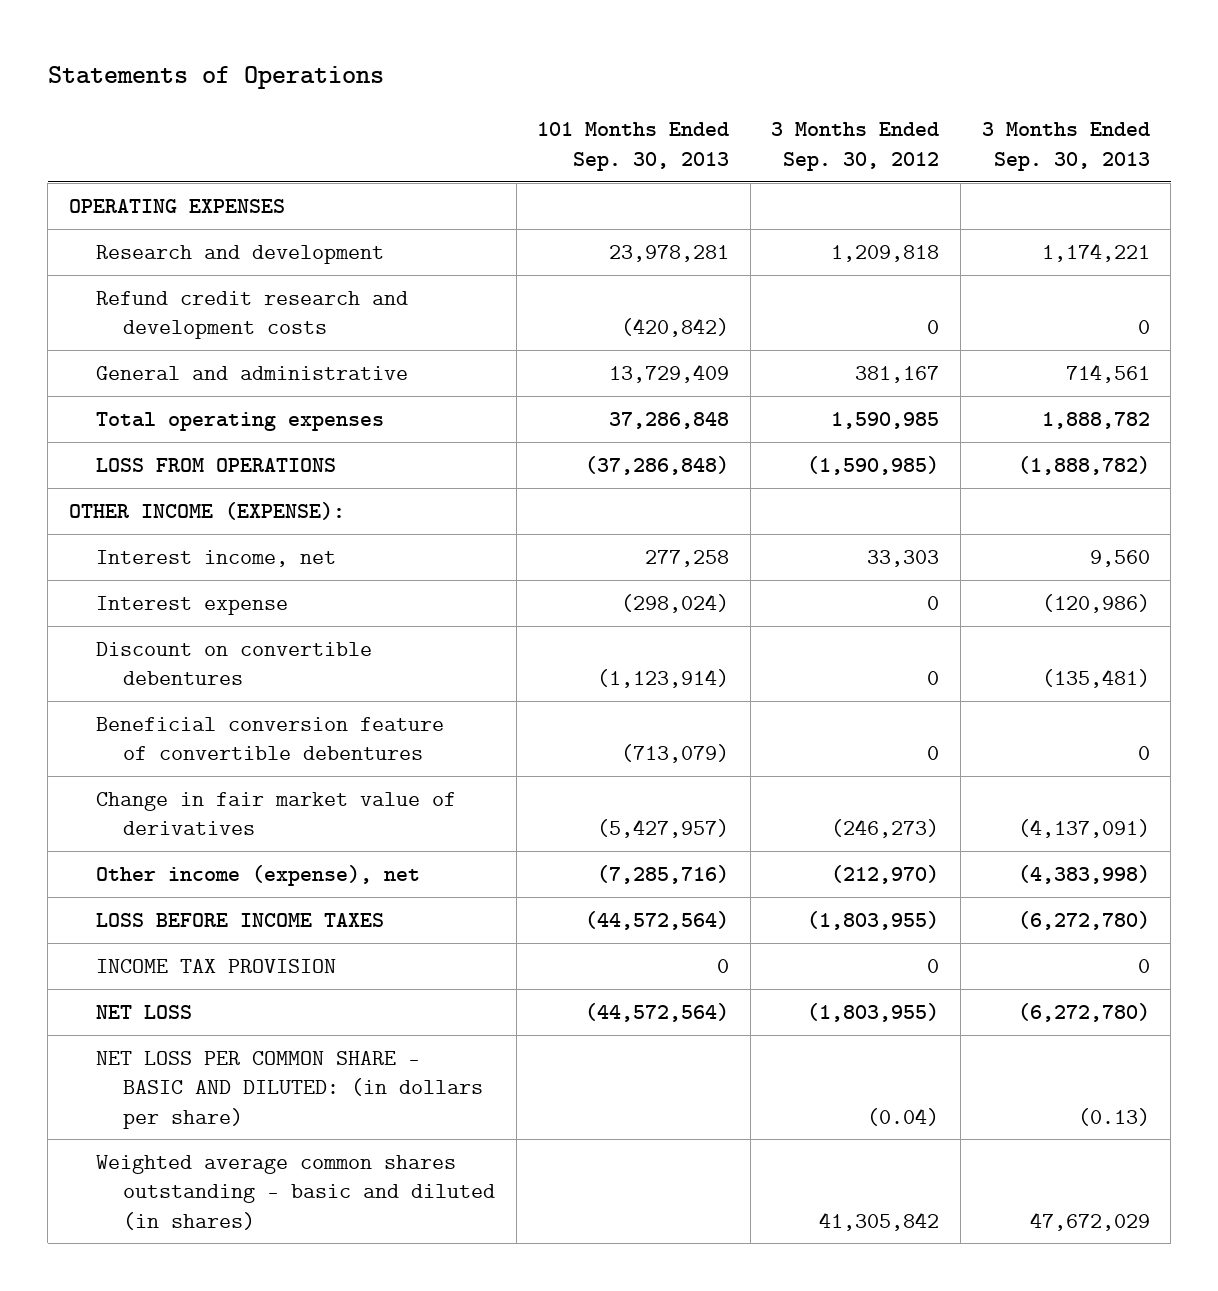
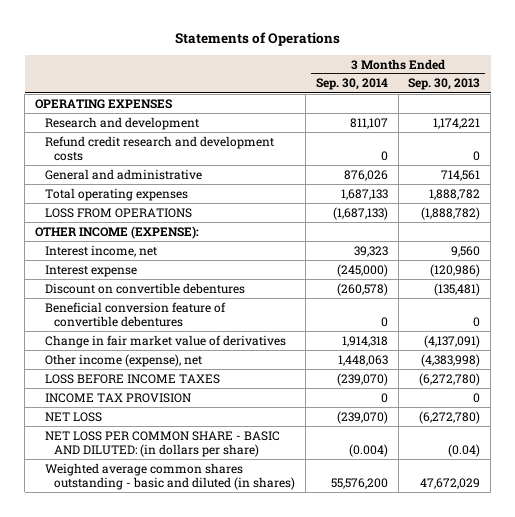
- | 101 Months Ended Sep. 30, 2013 | 3 Months Ended Sep. 30, 2012 | 3 Months Ended Sep. 30, 2013
+ | 3 Months Ended Sep. 30, 2014 | 3 Months Ended Sep. 30, 2013
- NET LOSS PER COMMON SHARE - BASIC AND DILUTED: (in dollars per share) | | (0.04) | (0.13)
+ NET LOSS PER COMMON SHARE - BASIC AND DILUTED: (in dollars per share) | (0.004) | (0.04)

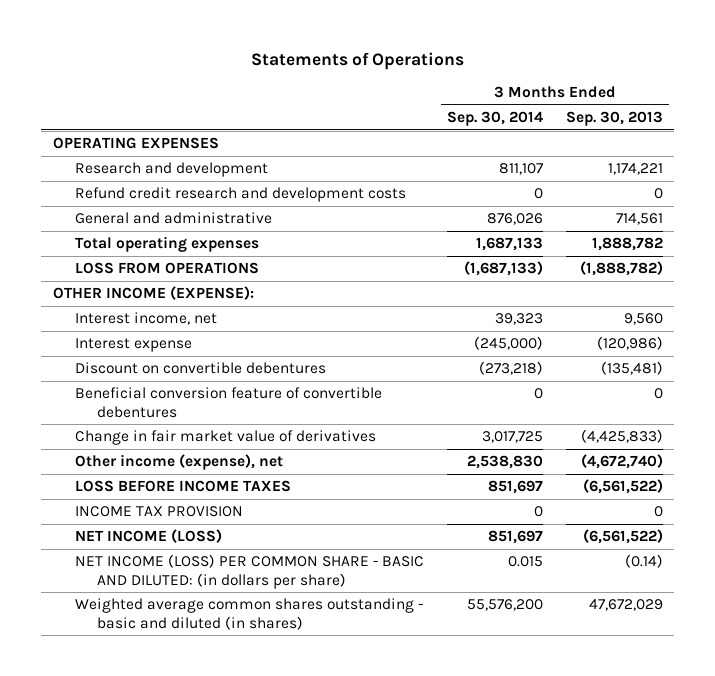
- Discount on convertible debentures | (260,578) | (135,481)
+ Discount on convertible debentures | (273,218) | (135,481)
- Change in fair market value of derivatives | 1,914,318 | (4,137,091)
- Other income (expense), net | 1,448,063 | (4,383,998)
- LOSS BEFORE INCOME TAXES | (239,070) | (6,272,780)
+ Change in fair market value of derivatives | 3,017,725 | (4,425,833)
+ Other income (expense), net | 2,538,830 | (4,672,740)
+ LOSS BEFORE INCOME TAXES | 851,697 | (6,561,522)
- NET LOSS | (239,070) | (6,272,780)
- NET LOSS PER COMMON SHARE - BASIC AND DILUTED: (in dollars per share) | (0.004) | (0.04)
+ NET INCOME (LOSS) | 851,697 | (6,561,522)
+ NET INCOME (LOSS) PER COMMON SHARE - BASIC AND DILUTED: (in dollars per share) | 0.015 | (0.14)

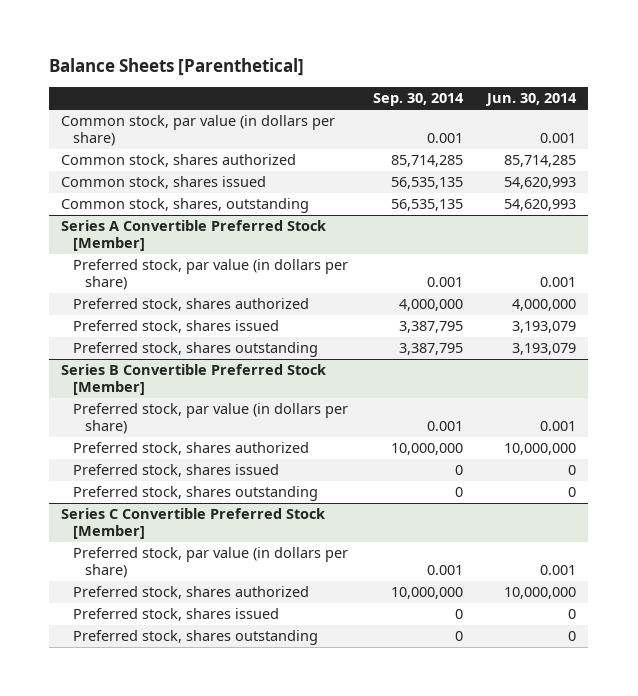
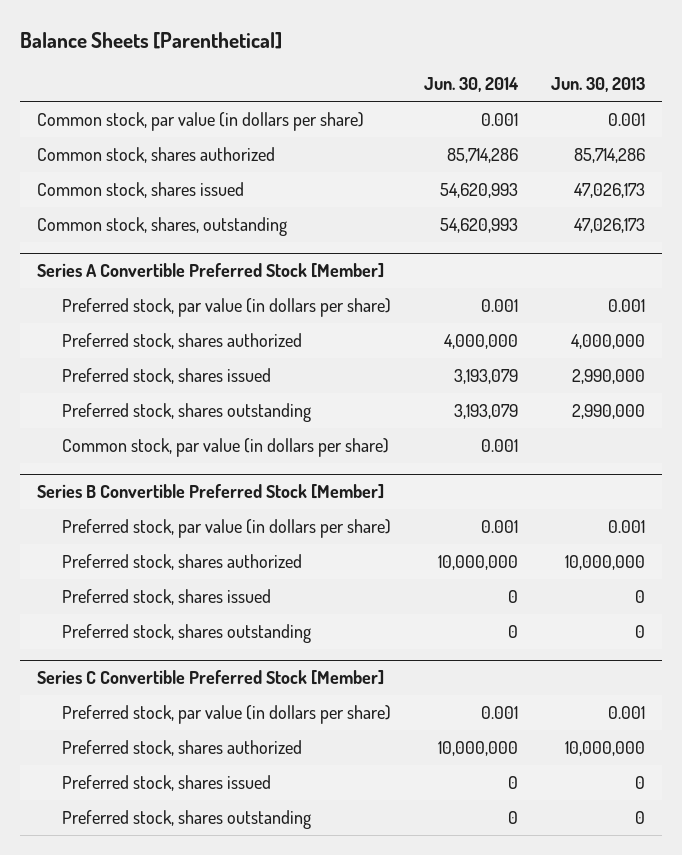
- | Sep. 30, 2014 | Jun. 30, 2014
+ | Jun. 30, 2014 | Jun. 30, 2013
- Common stock, shares authorized | 85,714,285 | 85,714,285
+ Common stock, shares authorized | 85,714,286 | 85,714,286
@ Series A Convertible Preferred Stock [Member]
+ Common stock, par value (in dollars per share) | 0.001 |

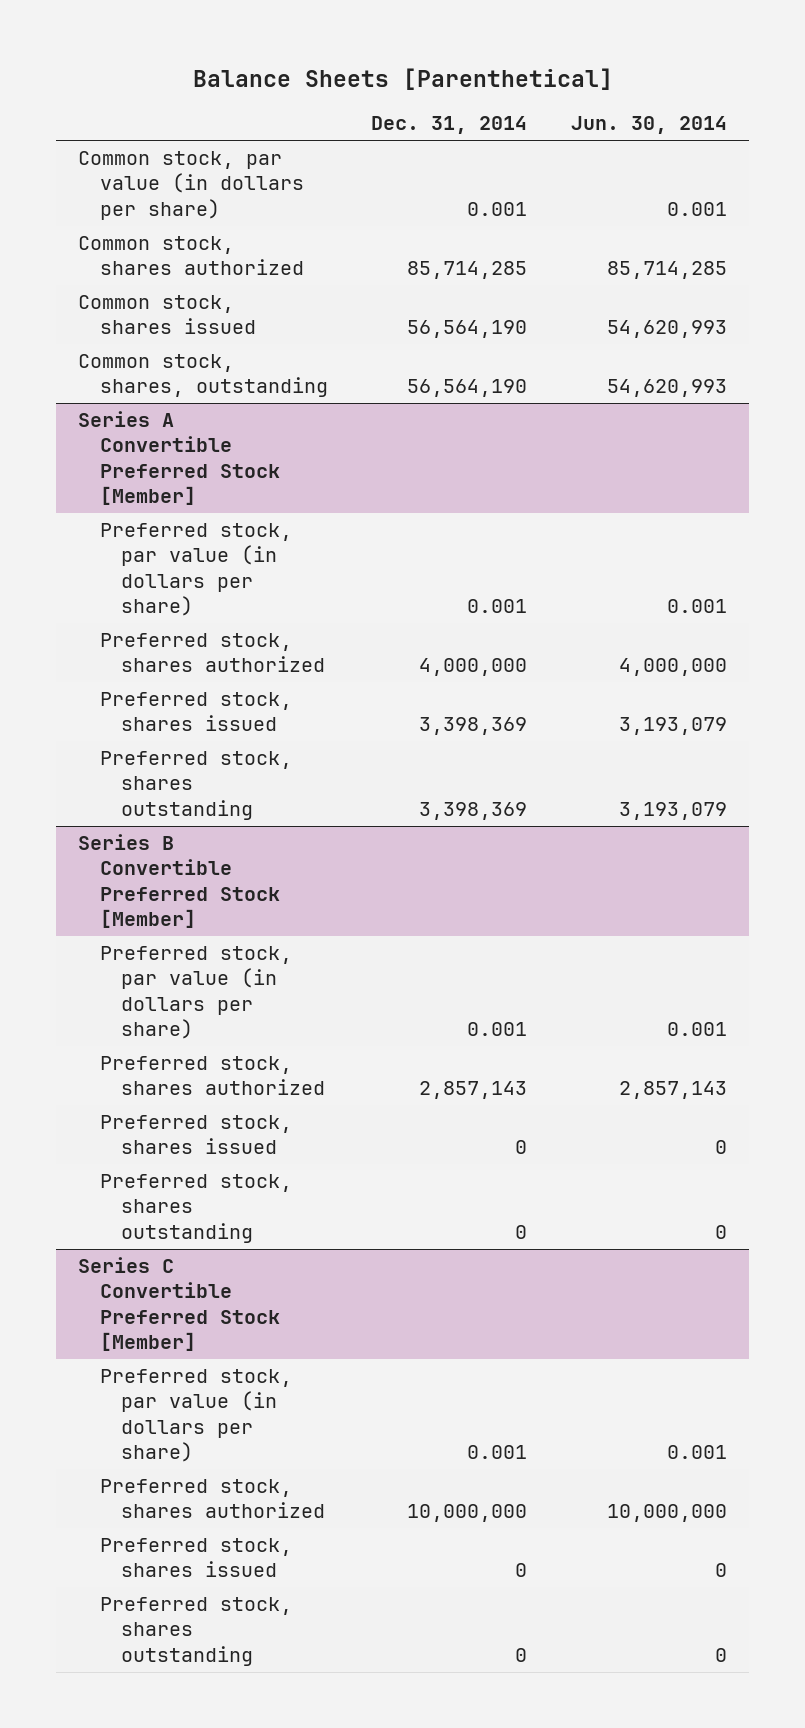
- | Jun. 30, 2014 | Jun. 30, 2013
+ | Dec. 31, 2014 | Jun. 30, 2014
- Common stock, shares authorized | 85,714,286 | 85,714,286
+ Common stock, shares authorized | 85,714,285 | 85,714,285
@ Series A Convertible Preferred Stock [Member]
- Common stock, par value (in dollars per share) | 0.001 |
@ Series B Convertible Preferred Stock [Member]
- Preferred stock, shares authorized | 10,000,000 | 10,000,000
+ Preferred stock, shares authorized | 2,857,143 | 2,857,143

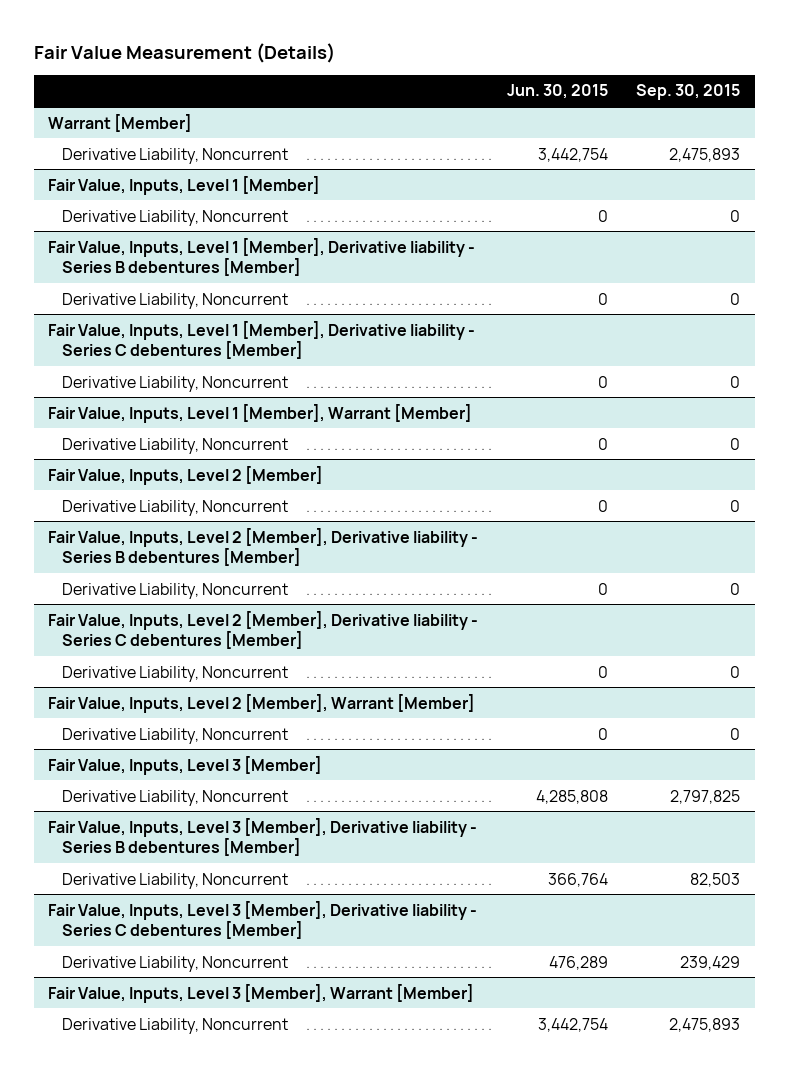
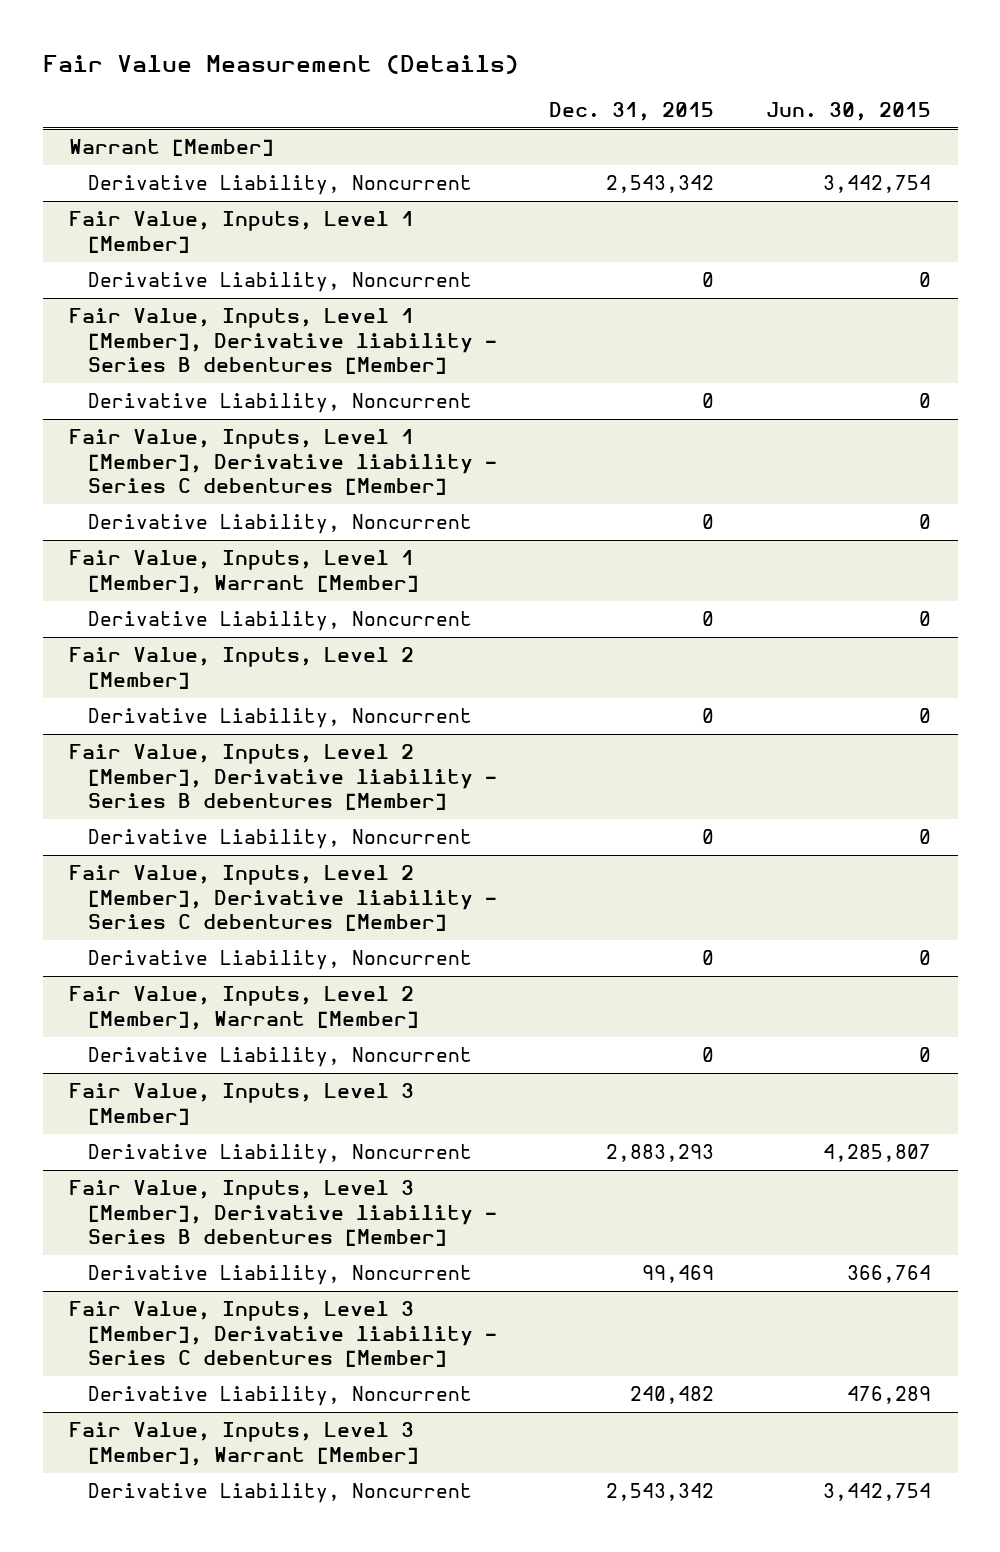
- | Jun. 30, 2015 | Sep. 30, 2015
+ | Dec. 31, 2015 | Jun. 30, 2015
@ Fair Value, Inputs, Level 3 [Member]
- Derivative Liability, Noncurrent | 4,285,808 | 2,797,825
+ Derivative Liability, Noncurrent | 2,883,293 | 4,285,807

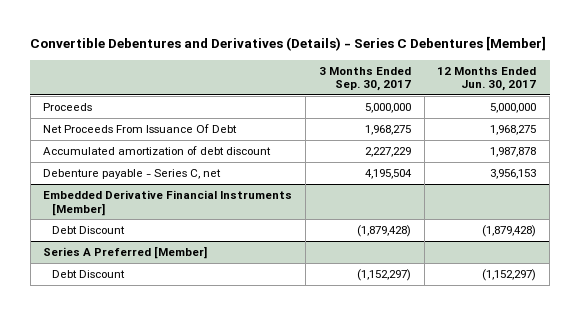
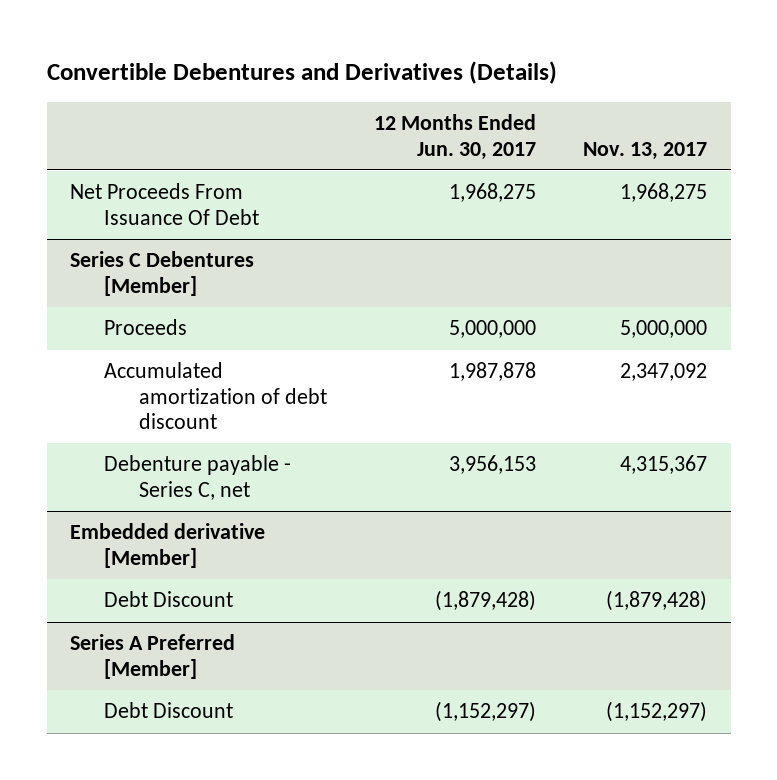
- Convertible Debentures and Derivatives (Details) - Series C Debentures [Member]
+ Convertible Debentures and Derivatives (Details)
- | 3 Months Ended Sep. 30, 2017 | 12 Months Ended Jun. 30, 2017
+ | 12 Months Ended Jun. 30, 2017 | Nov. 13, 2017
- Proceeds | 5,000,000 | 5,000,000
+ Series C Debentures [Member]
+ Proceeds | 5,000,000 | 5,000,000
- Embedded Derivative Financial Instruments [Member]
+ Embedded derivative [Member]

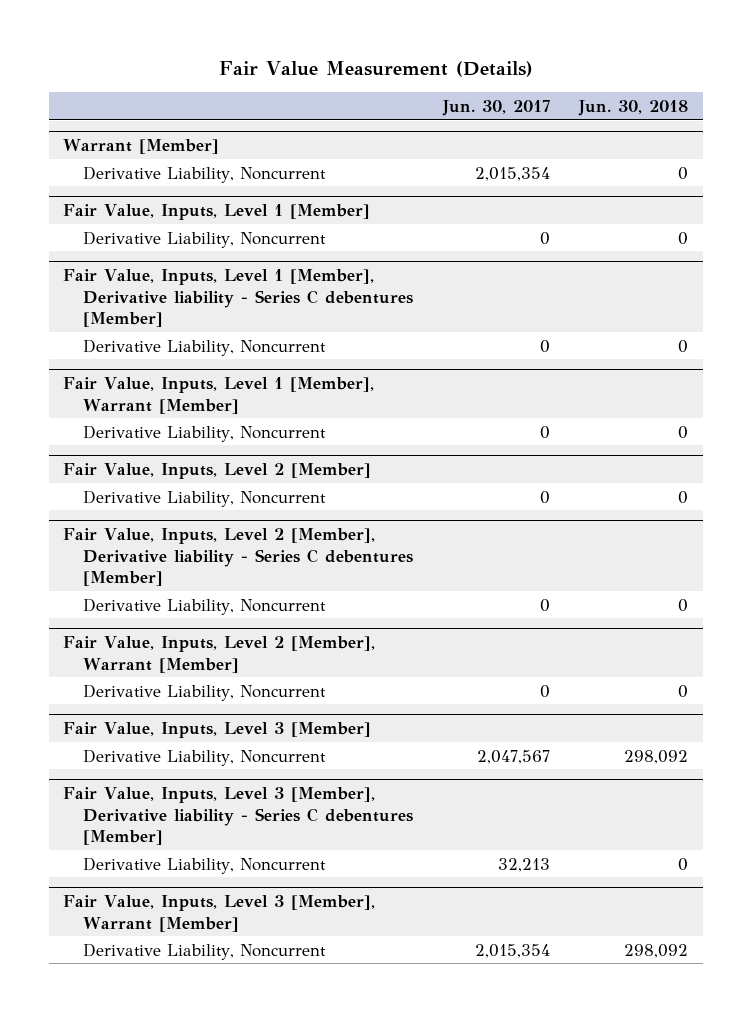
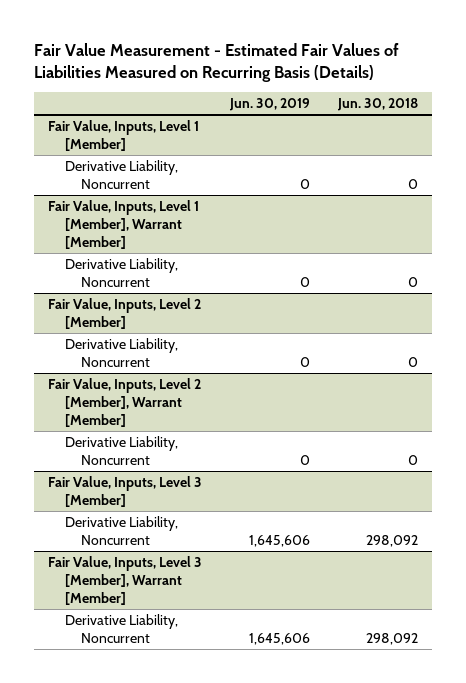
- Fair Value Measurement (Details)
+ Fair Value Measurement - Estimated Fair Values of Liabilities Measured on Recurring Basis (Details)
- | Jun. 30, 2017 | Jun. 30, 2018
+ | Jun. 30, 2019 | Jun. 30, 2018
- Warrant [Member]
- Derivative Liability, Noncurrent | 2,015,354 | 0
- Fair Value, Inputs, Level 1 [Member], Derivative liability - Series C debentures [Member]
- Derivative Liability, Noncurrent | 0 | 0
- Fair Value, Inputs, Level 2 [Member], Derivative liability - Series C debentures [Member]
- Derivative Liability, Noncurrent | 0 | 0
- Fair Value, Inputs, Level 3 [Member], Derivative liability - Series C debentures [Member]
- Derivative Liability, Noncurrent | 32,213 | 0

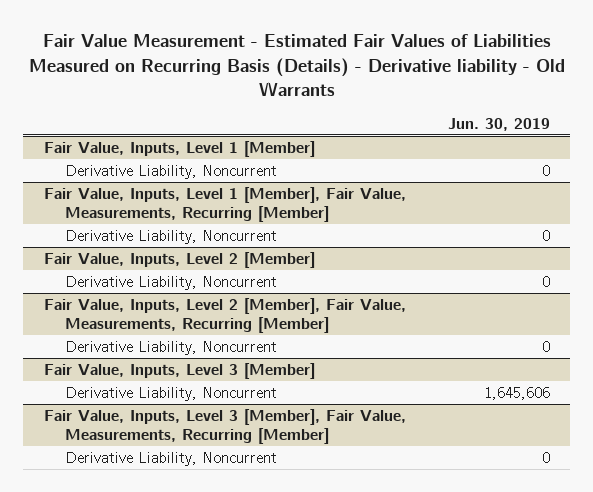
- Fair Value Measurement - Estimated Fair Values of Liabilities Measured on Recurring Basis (Details)
+ Fair Value Measurement - Estimated Fair Values of Liabilities Measured on Recurring Basis (Details) - Derivative liability - Old Warrants
- | Jun. 30, 2019 | Jun. 30, 2018
+ | Jun. 30, 2019
- Fair Value, Inputs, Level 1 [Member], Warrant [Member]
+ Fair Value, Inputs, Level 1 [Member], Fair Value, Measurements, Recurring [Member]
- Fair Value, Inputs, Level 2 [Member], Warrant [Member]
+ Fair Value, Inputs, Level 2 [Member], Fair Value, Measurements, Recurring [Member]
- Fair Value, Inputs, Level 3 [Member], Warrant [Member]
- Derivative Liability, Noncurrent | 1,645,606 | 298,092
+ Fair Value, Inputs, Level 3 [Member], Fair Value, Measurements, Recurring [Member]
+ Derivative Liability, Noncurrent | 0

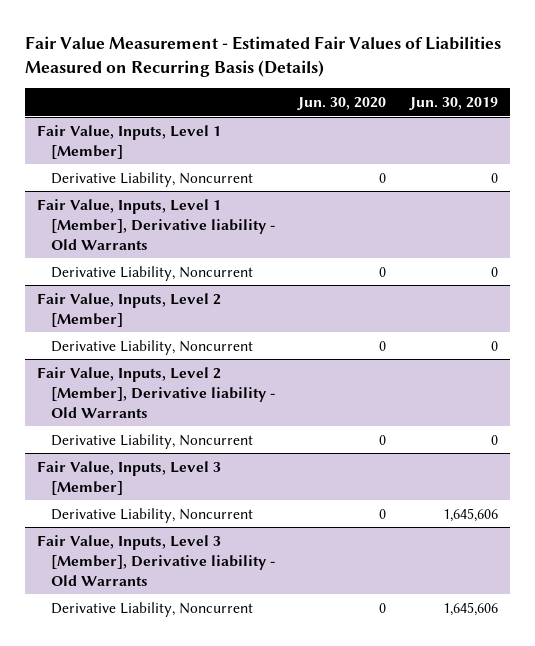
- Fair Value Measurement - Estimated Fair Values of Liabilities Measured on Recurring Basis (Details) - Derivative liability - Old Warrants
+ Fair Value Measurement - Estimated Fair Values of Liabilities Measured on Recurring Basis (Details)
- | Jun. 30, 2019
+ | Jun. 30, 2020 | Jun. 30, 2019
- Fair Value, Inputs, Level 1 [Member], Fair Value, Measurements, Recurring [Member]
+ Fair Value, Inputs, Level 1 [Member], Derivative liability - Old Warrants
- Fair Value, Inputs, Level 2 [Member], Fair Value, Measurements, Recurring [Member]
+ Fair Value, Inputs, Level 2 [Member], Derivative liability - Old Warrants
- Fair Value, Inputs, Level 3 [Member], Fair Value, Measurements, Recurring [Member]
- Derivative Liability, Noncurrent | 0
+ Fair Value, Inputs, Level 3 [Member], Derivative liability - Old Warrants
+ Derivative Liability, Noncurrent | 0 | 1,645,606

